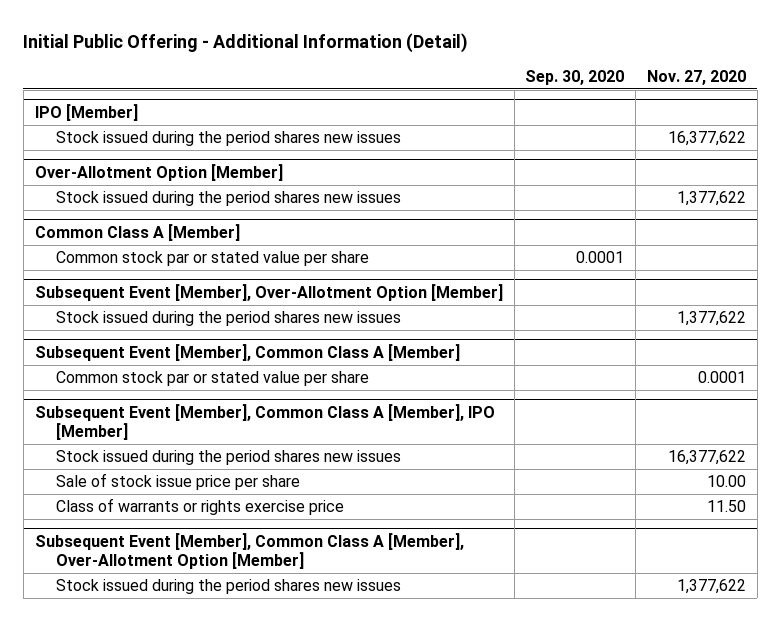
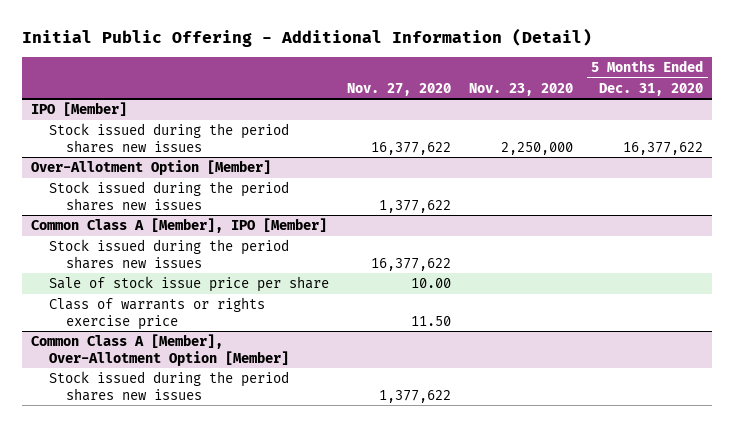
- | Sep. 30, 2020 | Nov. 27, 2020
+ | Nov. 27, 2020 | Nov. 23, 2020 | 5 Months Ended Dec. 31, 2020
- Common Class A [Member]
- Common stock par or stated value per share | 0.0001 |
- Subsequent Event [Member], Over-Allotment Option [Member]
- Stock issued during the period shares new issues | | 1,377,622
- Subsequent Event [Member], Common Class A [Member]
- Common stock par or stated value per share | | 0.0001
- Subsequent Event [Member], Common Class A [Member], IPO [Member]
+ Common Class A [Member], IPO [Member]
- Subsequent Event [Member], Common Class A [Member], Over-Allotment Option [Member]
+ Common Class A [Member], Over-Allotment Option [Member]

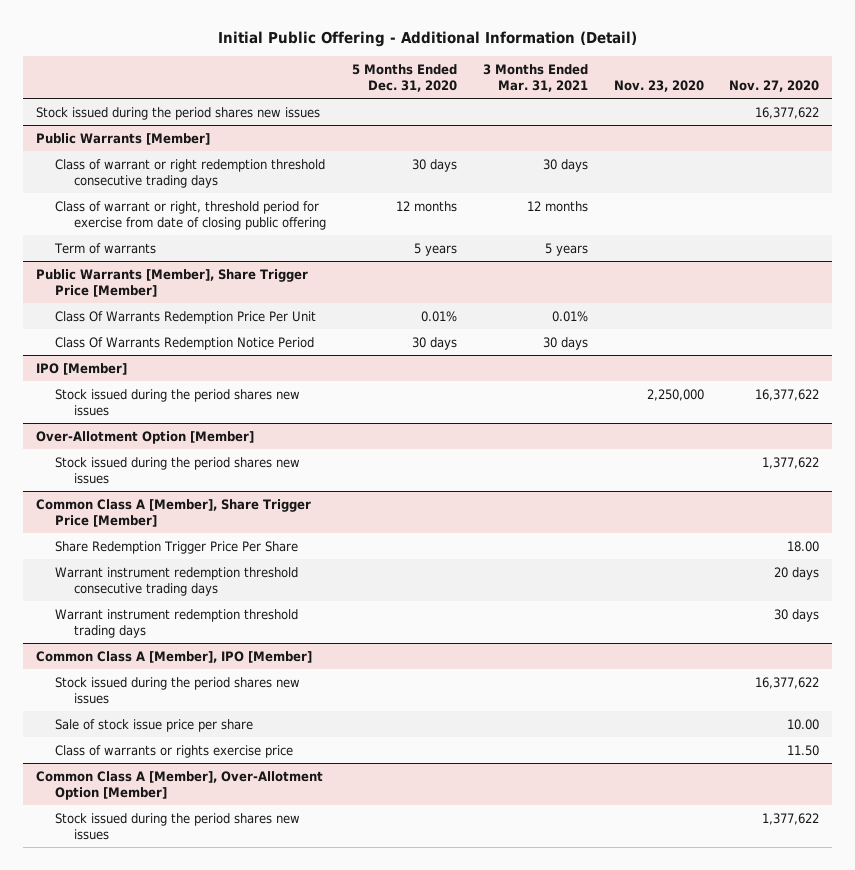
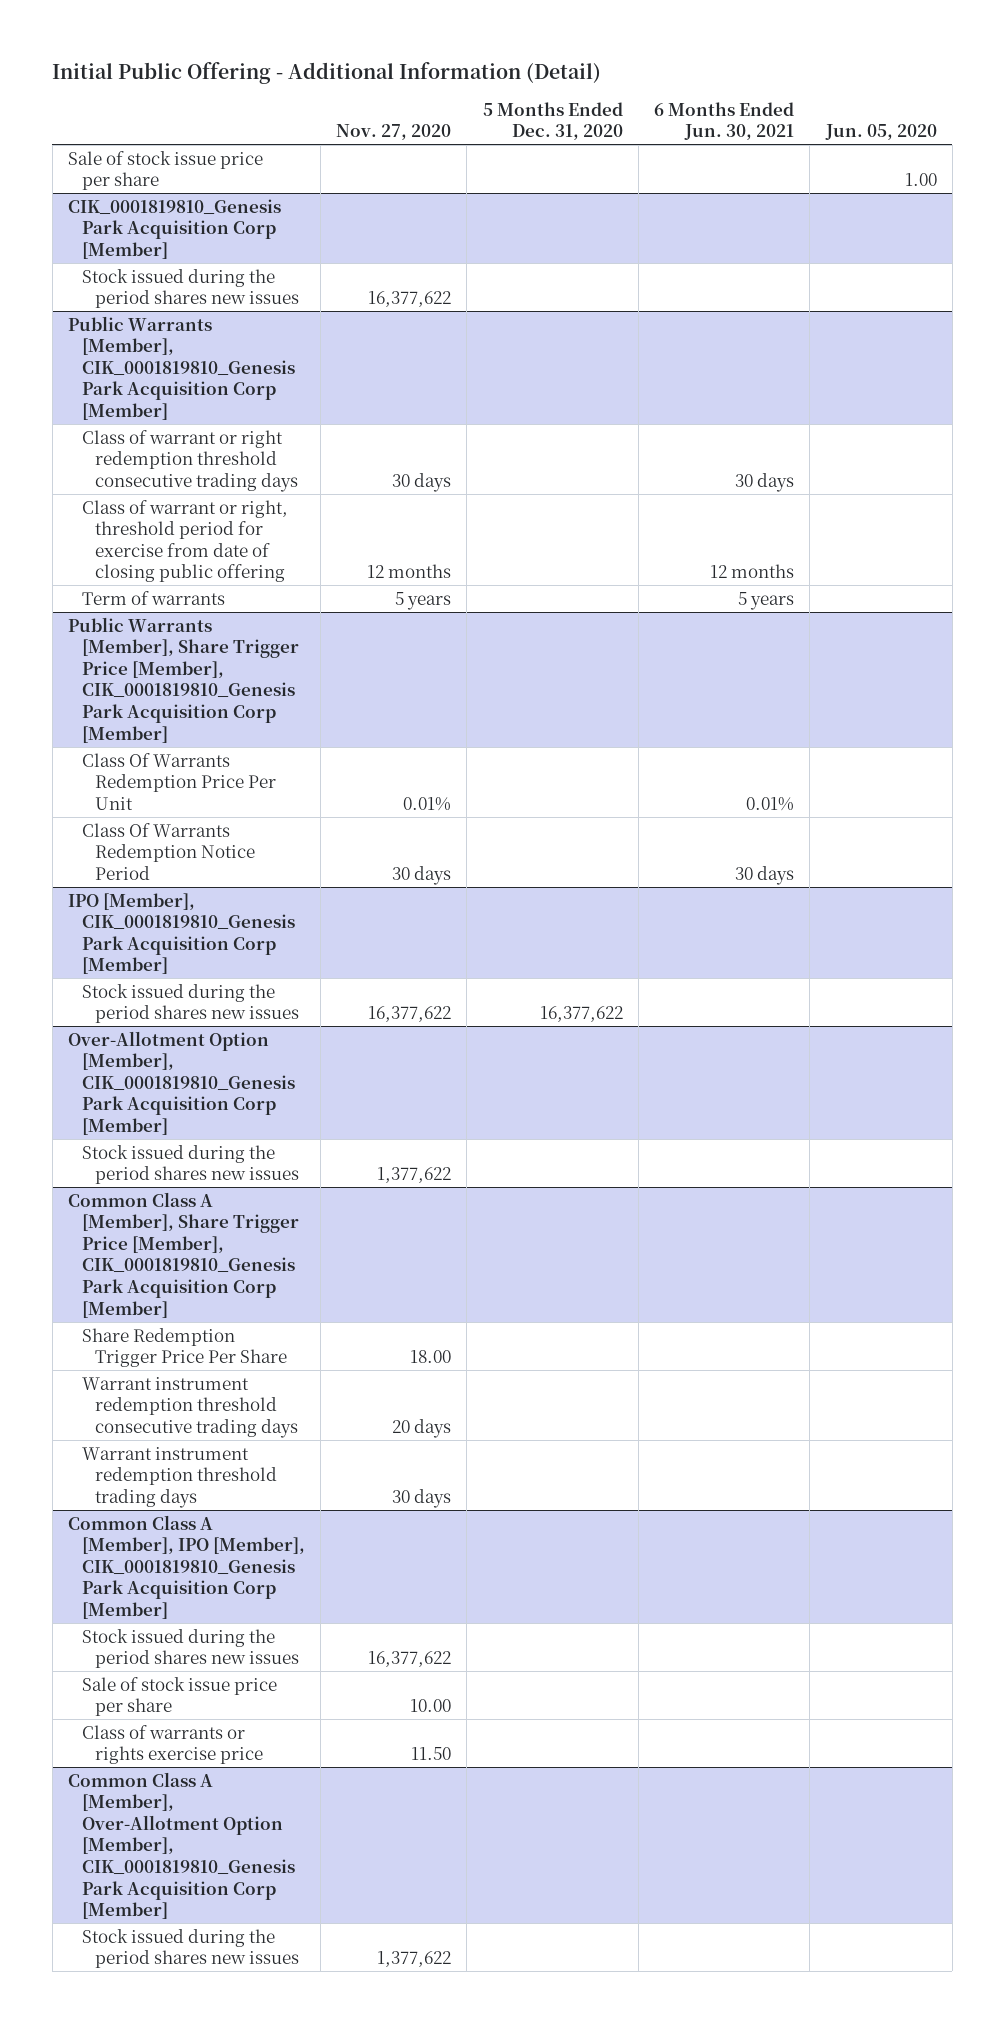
- | 5 Months Ended Dec. 31, 2020 | 3 Months Ended Mar. 31, 2021 | Nov. 23, 2020 | Nov. 27, 2020
+ | Nov. 27, 2020 | 5 Months Ended Dec. 31, 2020 | 6 Months Ended Jun. 30, 2021 | Jun. 05, 2020
- Stock issued during the period shares new issues | | | | 16,377,622
- Public Warrants [Member]
- Class of warrant or right redemption threshold consecutive trading days | 30 days | 30 days | |
- Class of warrant or right, threshold period for exercise from date of closing public offering | 12 months | 12 months | |
- Term of warrants | 5 years | 5 years | |
- Public Warrants [Member], Share Trigger Price [Member]
- Class Of Warrants Redemption Price Per Unit | 0.01% | 0.01% | |
- Class Of Warrants Redemption Notice Period | 30 days | 30 days | |
- IPO [Member]
+ Sale of stock issue price per share | | | | 1.00
+ CIK_0001819810_Genesis Park Acquisition Corp [Member]
- Over-Allotment Option [Member]
+ Public Warrants [Member], CIK_0001819810_Genesis Park Acquisition Corp [Member]
+ Class of warrant or right redemption threshold consecutive trading days | 30 days | | 30 days |
+ Class of warrant or right, threshold period for exercise from date of closing public offering | 12 months | | 12 months |
+ Term of warrants | 5 years | | 5 years |
+ Public Warrants [Member], Share Trigger Price [Member], CIK_0001819810_Genesis Park Acquisition Corp [Member]
+ Class Of Warrants Redemption Price Per Unit | 0.01% | | 0.01% |
+ Class Of Warrants Redemption Notice Period | 30 days | | 30 days |
+ IPO [Member], CIK_0001819810_Genesis Park Acquisition Corp [Member]
+ Stock issued during the period shares new issues | 16,377,622 | 16,377,622 | |
+ Over-Allotment Option [Member], CIK_0001819810_Genesis Park Acquisition Corp [Member]
- Common Class A [Member], Share Trigger Price [Member]
+ Common Class A [Member], Share Trigger Price [Member], CIK_0001819810_Genesis Park Acquisition Corp [Member]
- Common Class A [Member], IPO [Member]
+ Common Class A [Member], IPO [Member], CIK_0001819810_Genesis Park Acquisition Corp [Member]
- Common Class A [Member], Over-Allotment Option [Member]
+ Common Class A [Member], Over-Allotment Option [Member], CIK_0001819810_Genesis Park Acquisition Corp [Member]

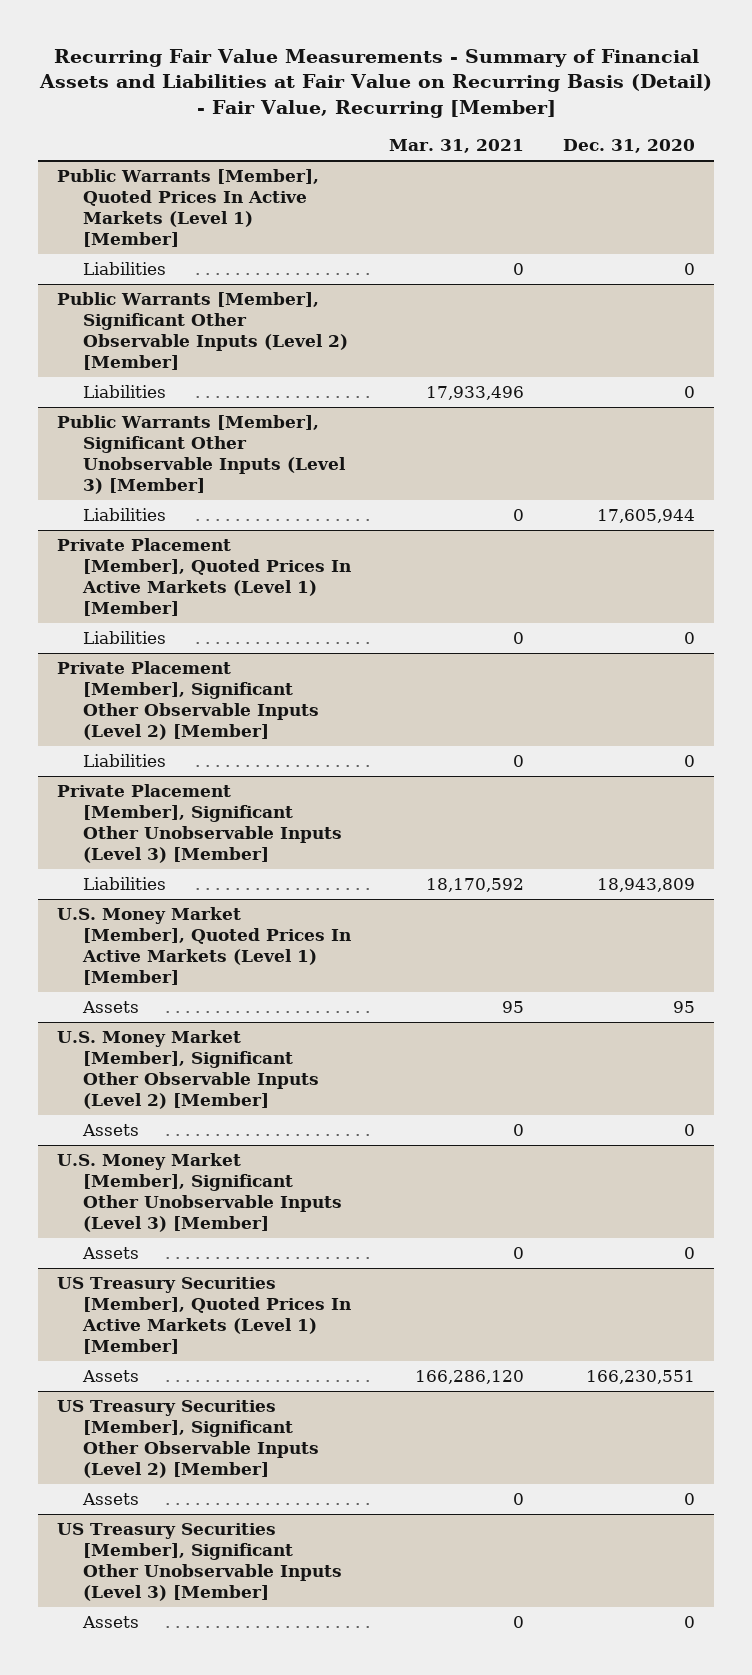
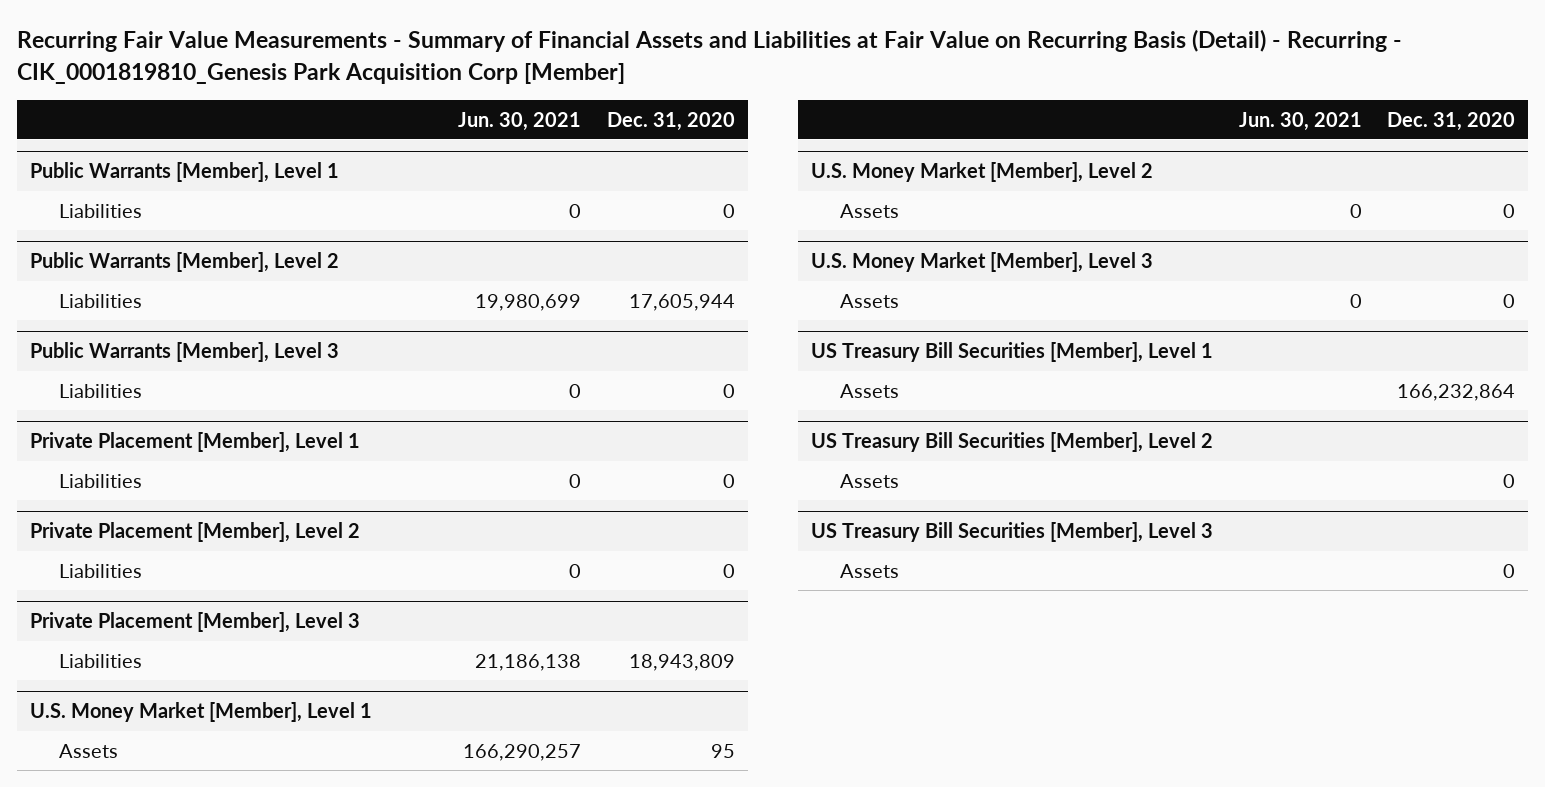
- Recurring Fair Value Measurements - Summary of Financial Assets and Liabilities at Fair Value on Recurring Basis (Detail) - Fair Value, Recurring [Member]
+ Recurring Fair Value Measurements - Summary of Financial Assets and Liabilities at Fair Value on Recurring Basis (Detail) - Recurring - CIK_0001819810_Genesis Park Acquisition Corp [Member]
- | Mar. 31, 2021 | Dec. 31, 2020
+ | Jun. 30, 2021 | Dec. 31, 2020
- Public Warrants [Member], Quoted Prices In Active Markets (Level 1) [Member]
- Liabilities | 0 | 0
- Public Warrants [Member], Significant Other Observable Inputs (Level 2) [Member]
+ Public Warrants [Member], Level 1
- Public Warrants [Member], Significant Other Unobservable Inputs (Level 3) [Member]
+ Public Warrants [Member], Level 2
- Private Placement [Member], Quoted Prices In Active Markets (Level 1) [Member]
+ Public Warrants [Member], Level 3
- Private Placement [Member], Significant Other Observable Inputs (Level 2) [Member]
+ Private Placement [Member], Level 1
- Private Placement [Member], Significant Other Unobservable Inputs (Level 3) [Member]
+ Private Placement [Member], Level 2
+ Liabilities | 0 | 0
+ Private Placement [Member], Level 3
- U.S. Money Market [Member], Quoted Prices In Active Markets (Level 1) [Member]
+ U.S. Money Market [Member], Level 1
- U.S. Money Market [Member], Significant Other Observable Inputs (Level 2) [Member]
+ U.S. Money Market [Member], Level 2
- U.S. Money Market [Member], Significant Other Unobservable Inputs (Level 3) [Member]
+ U.S. Money Market [Member], Level 3
- US Treasury Securities [Member], Quoted Prices In Active Markets (Level 1) [Member]
- Assets | 166,286,120 | 166,230,551
- US Treasury Securities [Member], Significant Other Observable Inputs (Level 2) [Member]
+ US Treasury Bill Securities [Member], Level 1
+ Assets | | 166,232,864
+ US Treasury Bill Securities [Member], Level 2
- US Treasury Securities [Member], Significant Other Unobservable Inputs (Level 3) [Member]
+ US Treasury Bill Securities [Member], Level 3

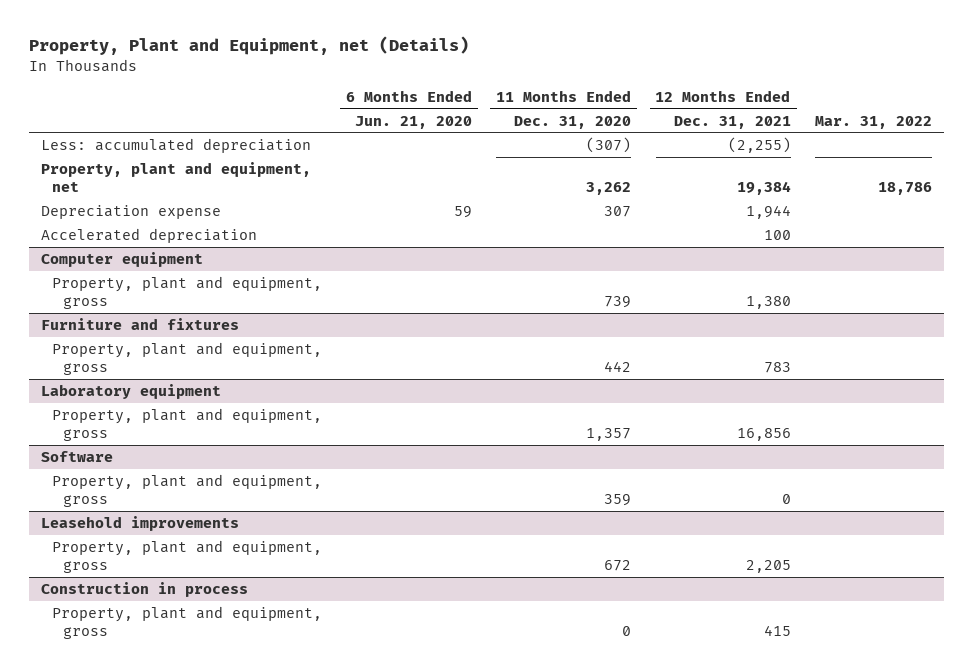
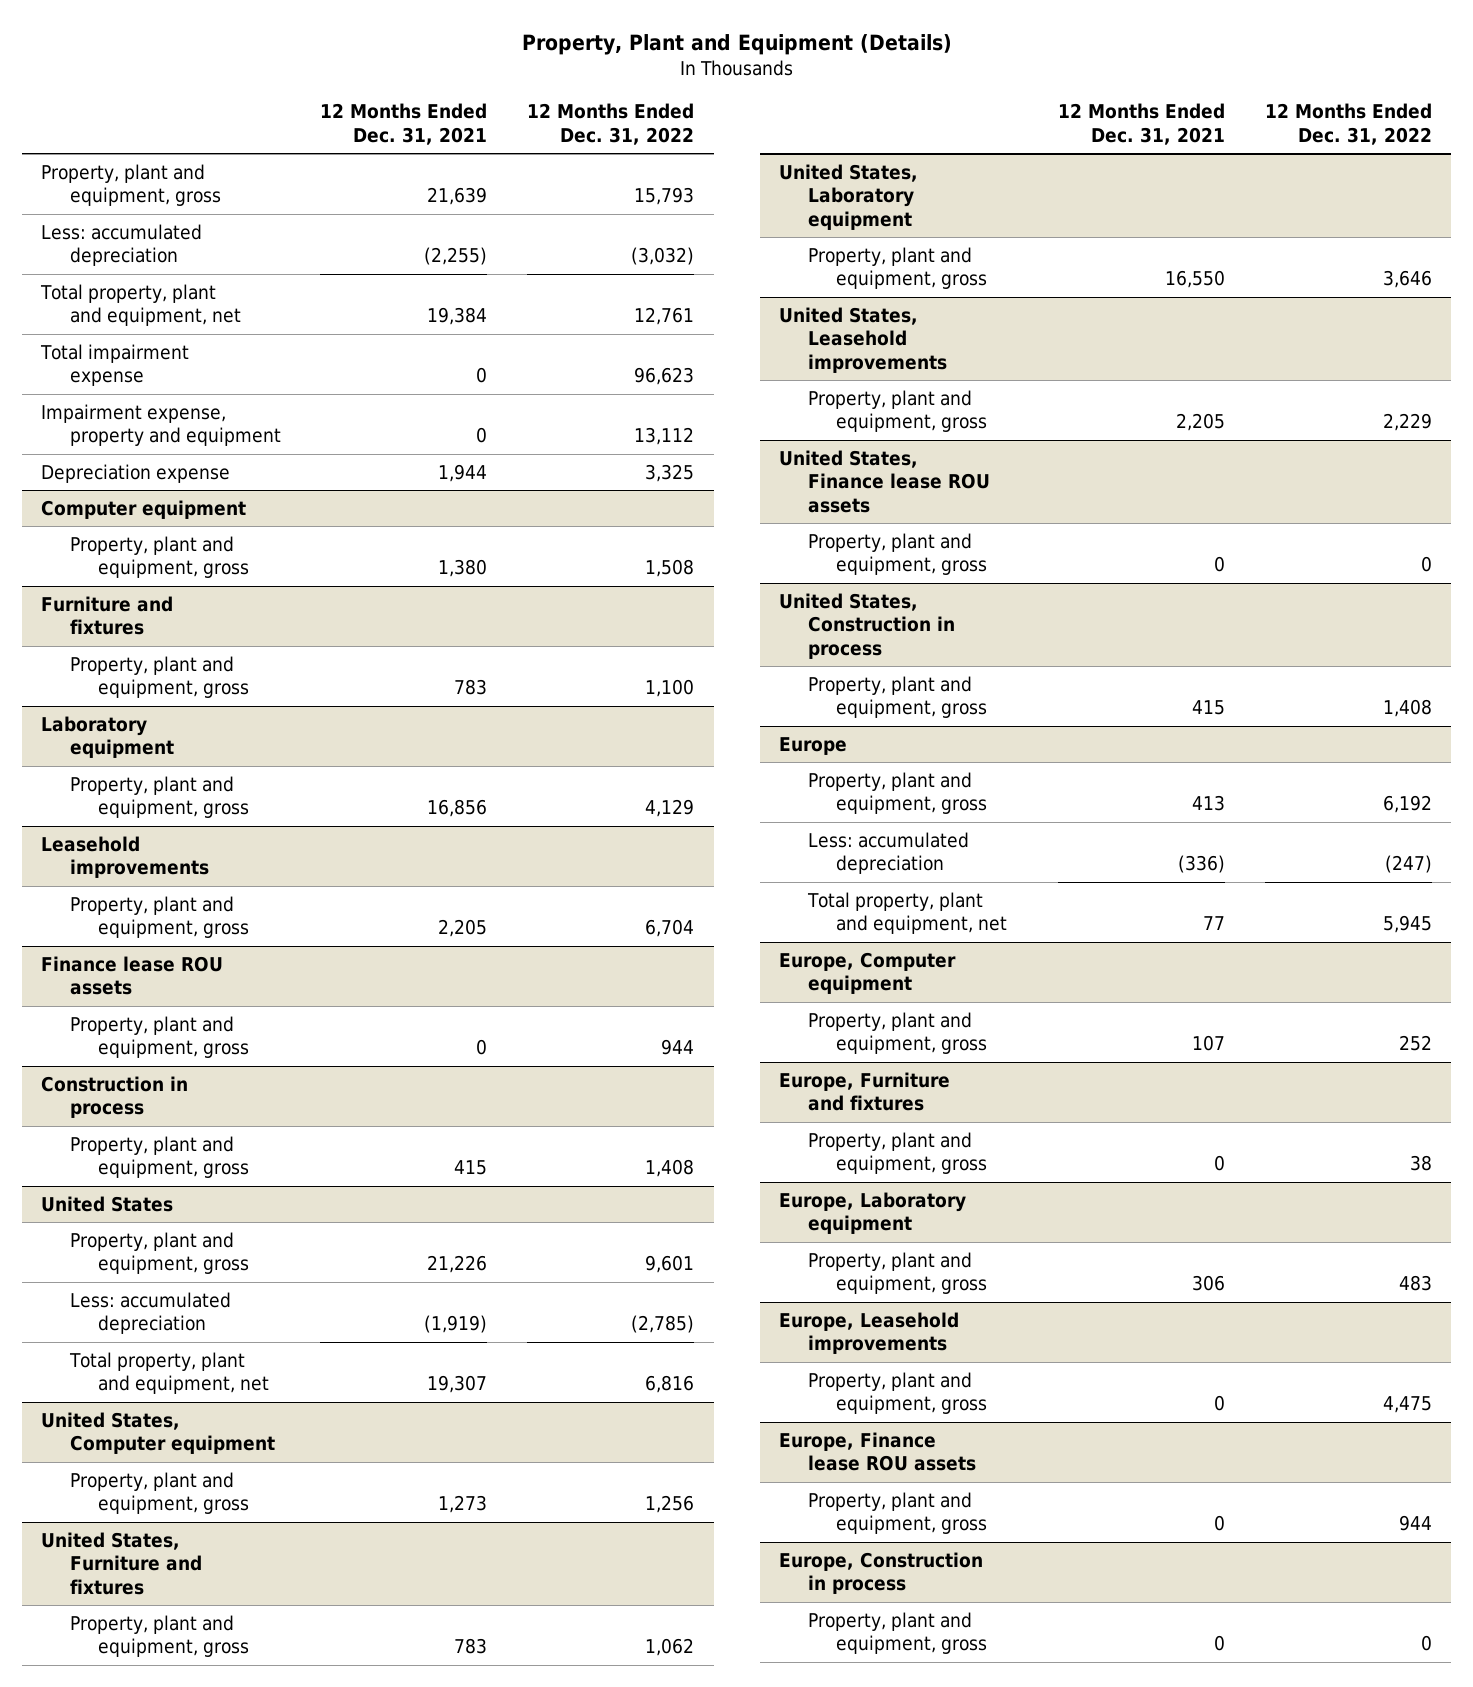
- Property, Plant and Equipment, net (Details)
+ Property, Plant and Equipment (Details)
- | 6 Months Ended Jun. 21, 2020 | 11 Months Ended Dec. 31, 2020 | 12 Months Ended Dec. 31, 2021 | Mar. 31, 2022
+ | 12 Months Ended Dec. 31, 2021 | 12 Months Ended Dec. 31, 2022
+ Property, plant and equipment, gross | 21,639 | 15,793
- Property, plant and equipment, net | | 3,262 | 19,384 | 18,786
+ Total property, plant and equipment, net | 19,384 | 12,761
+ Total impairment expense | 0 | 96,623
+ Impairment expense, property and equipment | 0 | 13,112
- Accelerated depreciation | | | 100 |
- Software
- Property, plant and equipment, gross | | 359 | 0 |
+ Finance lease ROU assets
+ Property, plant and equipment, gross | 0 | 944
+ United States
+ Property, plant and equipment, gross | 21,226 | 9,601
+ Less: accumulated depreciation | (1,919) | (2,785)
+ Total property, plant and equipment, net | 19,307 | 6,816
+ United States, Computer equipment
+ Property, plant and equipment, gross | 1,273 | 1,256
+ United States, Furniture and fixtures
+ Property, plant and equipment, gross | 783 | 1,062
+ United States, Laboratory equipment
+ Property, plant and equipment, gross | 16,550 | 3,646
+ United States, Leasehold improvements
+ Property, plant and equipment, gross | 2,205 | 2,229
+ United States, Finance lease ROU assets
+ Property, plant and equipment, gross | 0 | 0
+ United States, Construction in process
+ Property, plant and equipment, gross | 415 | 1,408
+ Europe
+ Property, plant and equipment, gross | 413 | 6,192
+ Less: accumulated depreciation | (336) | (247)
+ Total property, plant and equipment, net | 77 | 5,945
+ Europe, Computer equipment
+ Property, plant and equipment, gross | 107 | 252
+ Europe, Furniture and fixtures
+ Property, plant and equipment, gross | 0 | 38
+ Europe, Laboratory equipment
+ Property, plant and equipment, gross | 306 | 483
+ Europe, Leasehold improvements
+ Property, plant and equipment, gross | 0 | 4,475
+ Europe, Finance lease ROU assets
+ Property, plant and equipment, gross | 0 | 944
+ Europe, Construction in process
+ Property, plant and equipment, gross | 0 | 0

